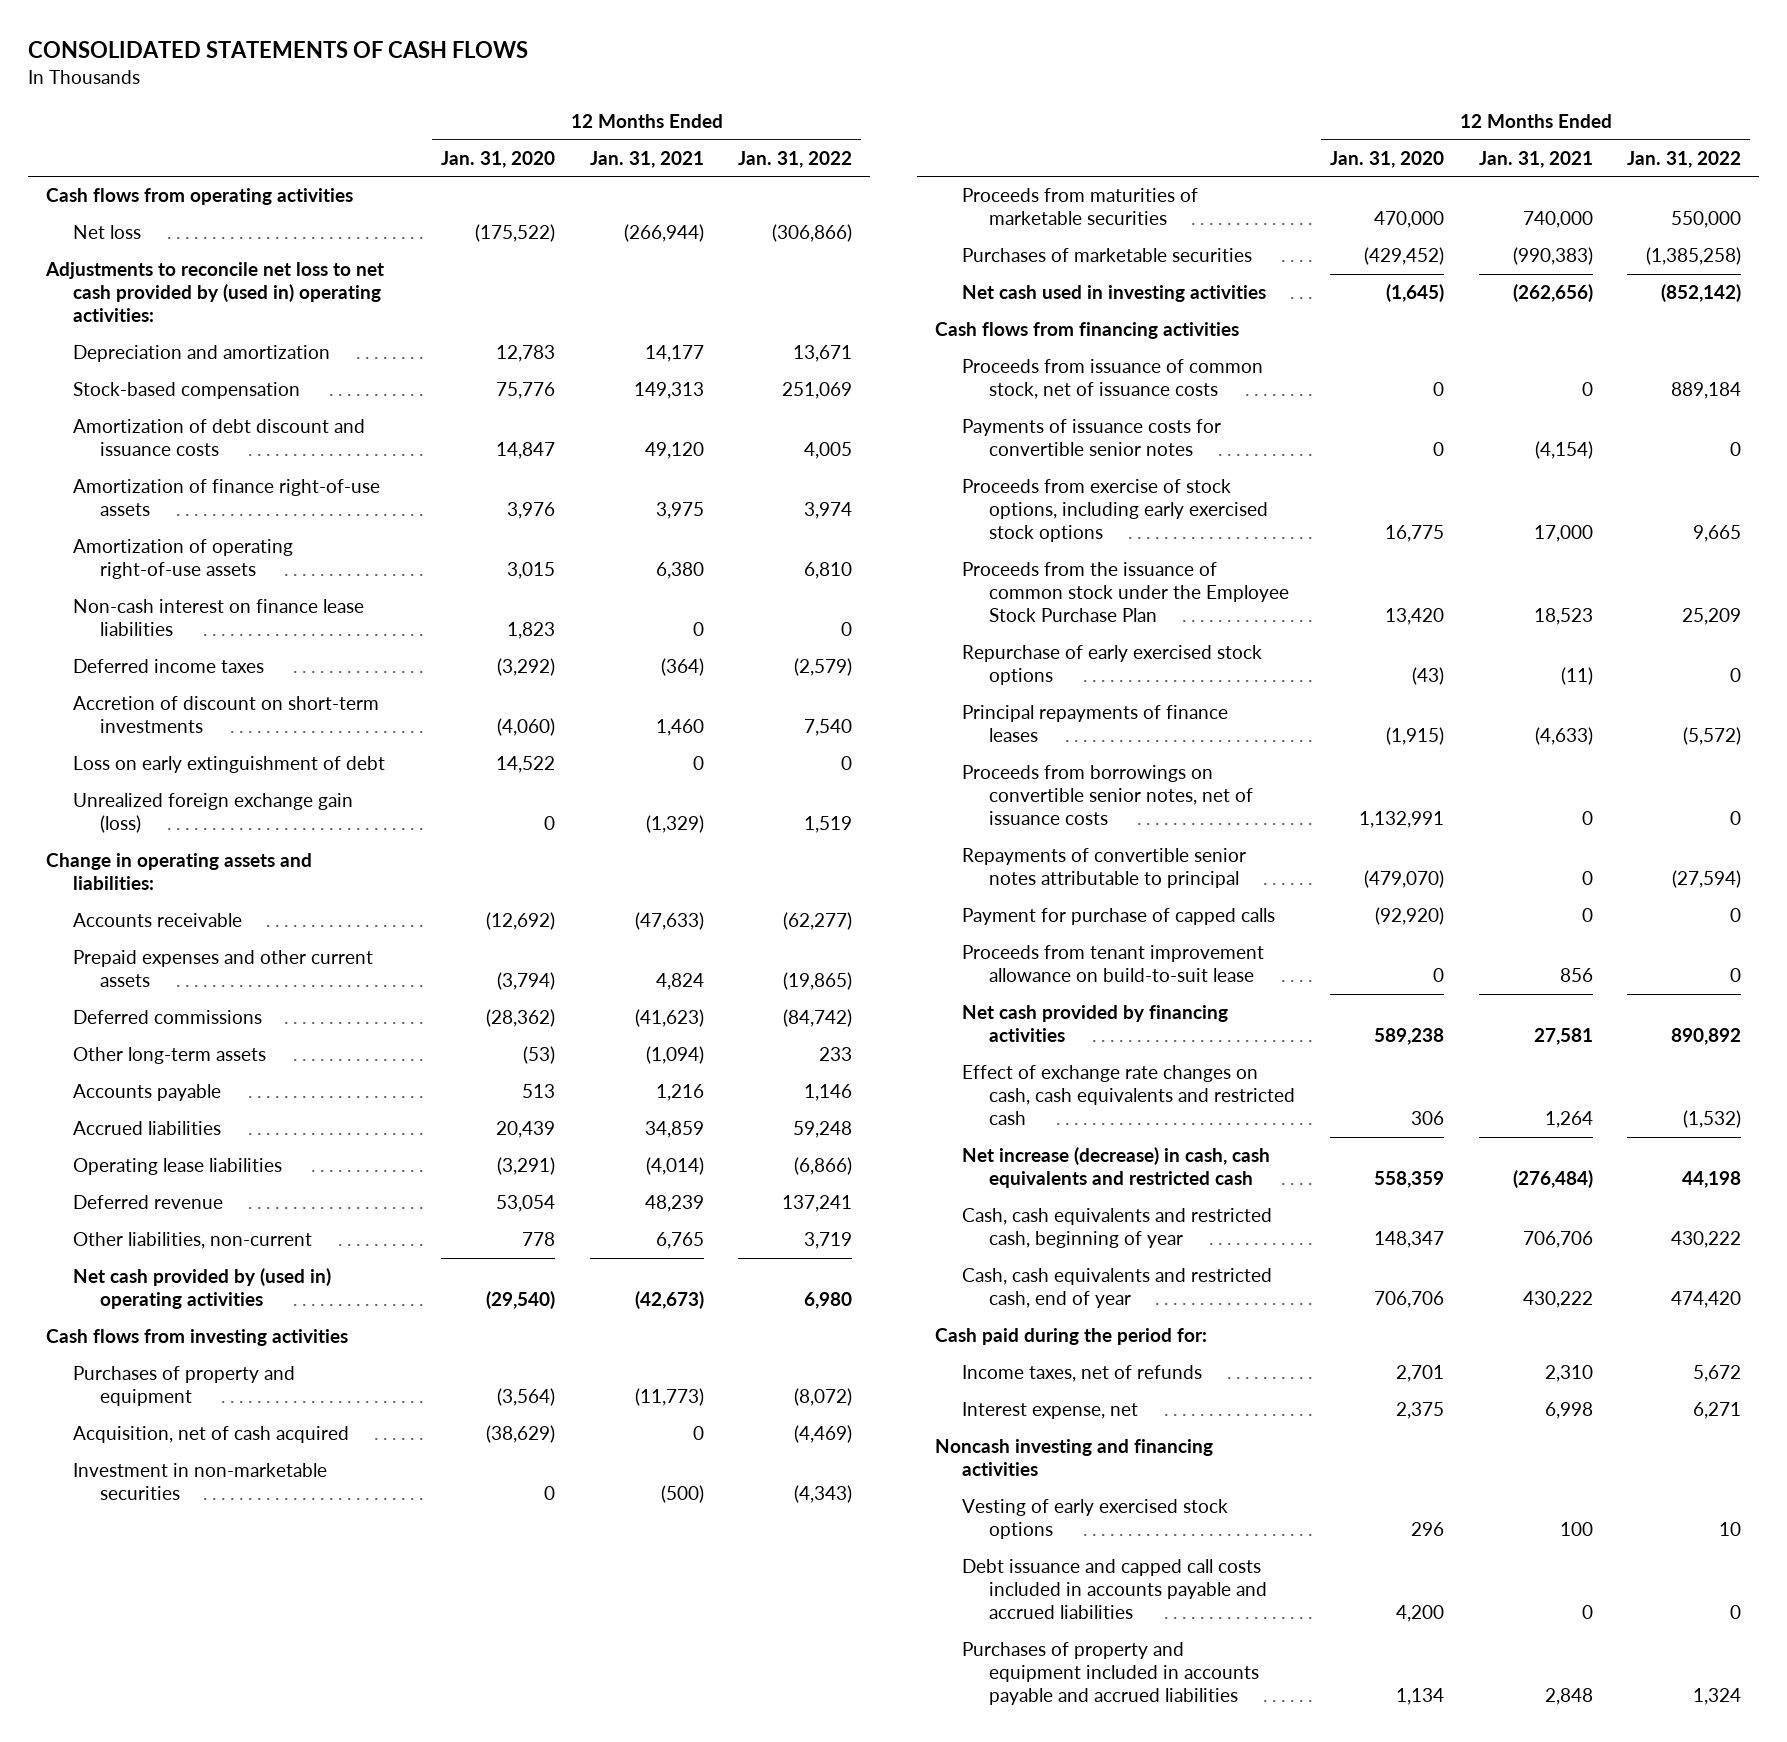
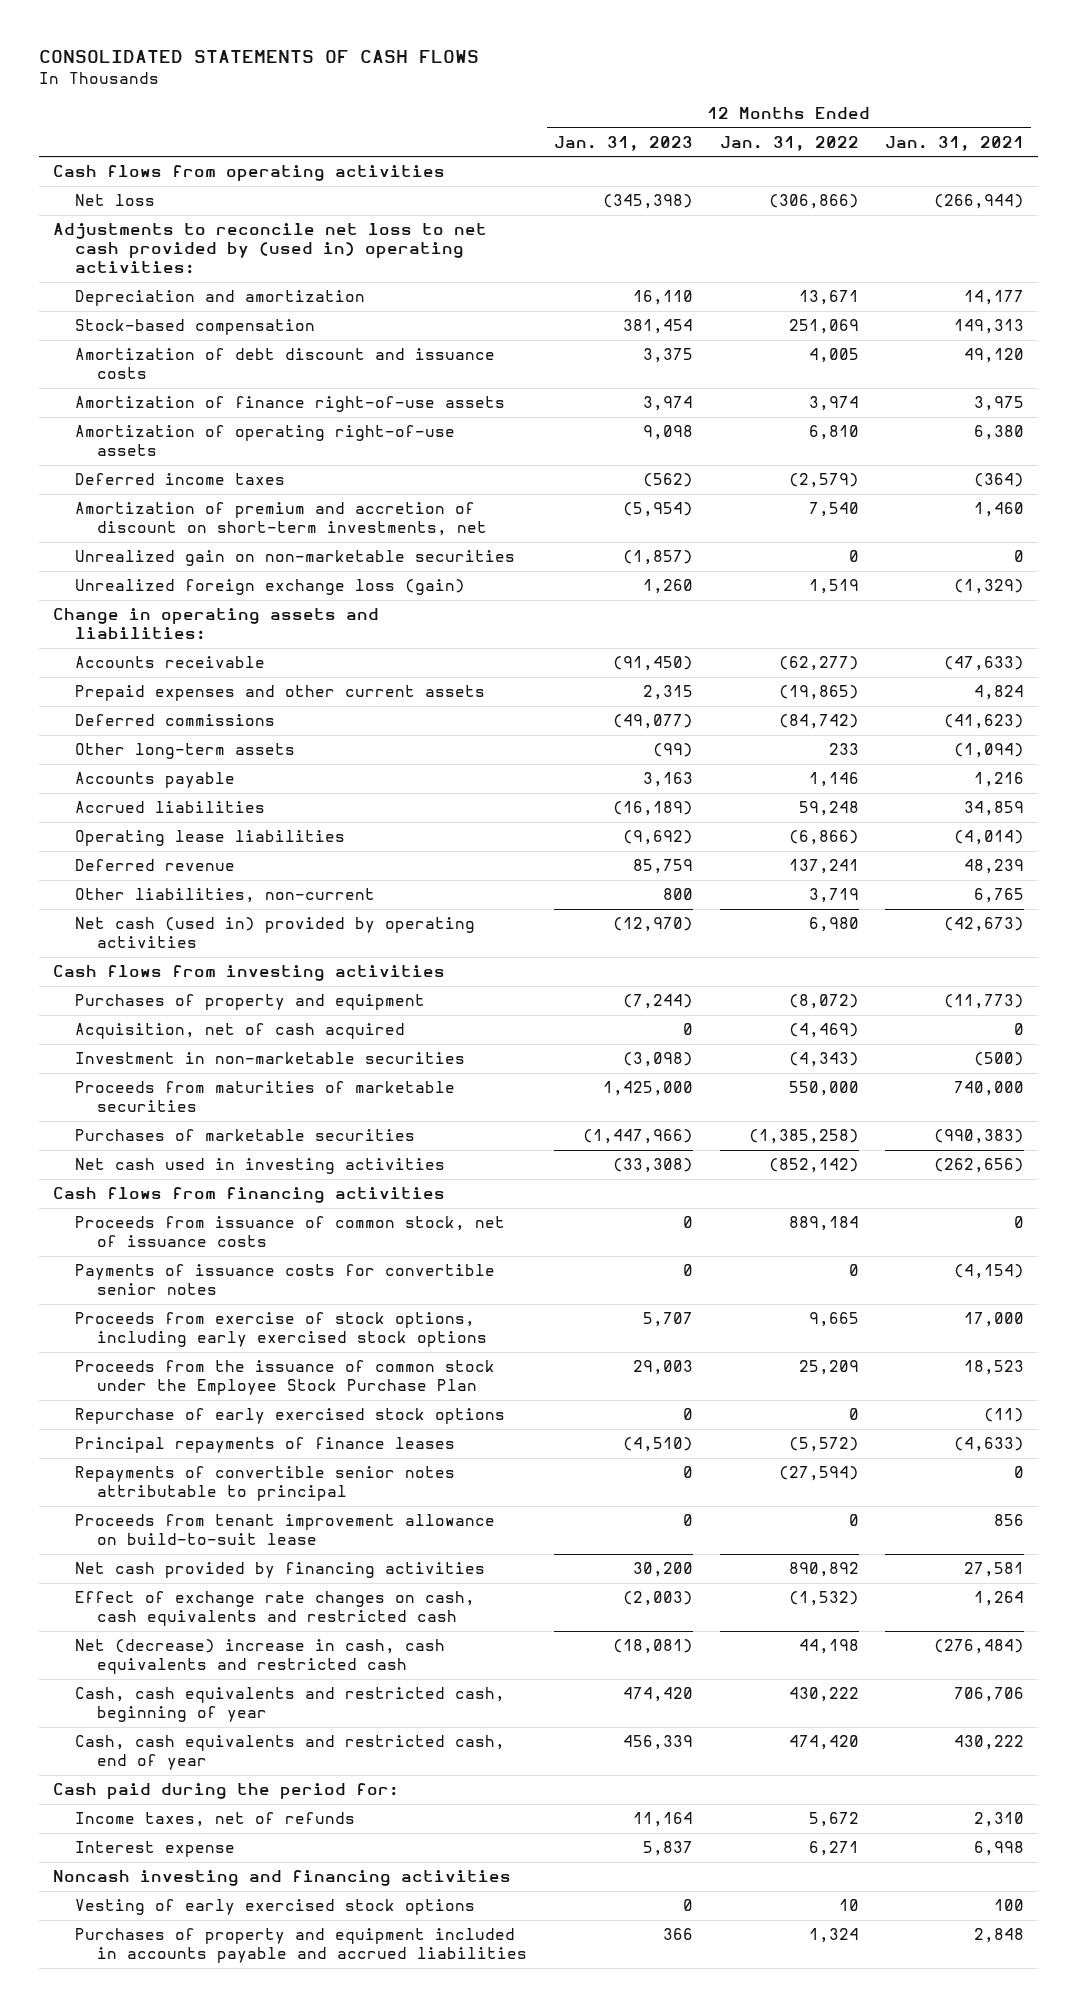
- | 12 Months Ended Jan. 31, 2020 | 12 Months Ended Jan. 31, 2021 | 12 Months Ended Jan. 31, 2022
+ | 12 Months Ended Jan. 31, 2023 | 12 Months Ended Jan. 31, 2022 | 12 Months Ended Jan. 31, 2021
- Non-cash interest on finance lease liabilities | 1,823 | 0 | 0
- Accretion of discount on short-term investments | (4,060) | 1,460 | 7,540
- Loss on early extinguishment of debt | 14,522 | 0 | 0
- Unrealized foreign exchange gain (loss) | 0 | (1,329) | 1,519
+ Amortization of premium and accretion of discount on short-term investments, net | (5,954) | 7,540 | 1,460
+ Unrealized gain on non-marketable securities | (1,857) | 0 | 0
+ Unrealized foreign exchange loss (gain) | 1,260 | 1,519 | (1,329)
- Net cash provided by (used in) operating activities | (29,540) | (42,673) | 6,980
+ Net cash (used in) provided by operating activities | (12,970) | 6,980 | (42,673)
- Proceeds from borrowings on convertible senior notes, net of issuance costs | 1,132,991 | 0 | 0
- Payment for purchase of capped calls | (92,920) | 0 | 0
- Net increase (decrease) in cash, cash equivalents and restricted cash | 558,359 | (276,484) | 44,198
+ Net (decrease) increase in cash, cash equivalents and restricted cash | (18,081) | 44,198 | (276,484)
- Interest expense, net | 2,375 | 6,998 | 6,271
+ Interest expense | 5,837 | 6,271 | 6,998
- Debt issuance and capped call costs included in accounts payable and accrued liabilities | 4,200 | 0 | 0

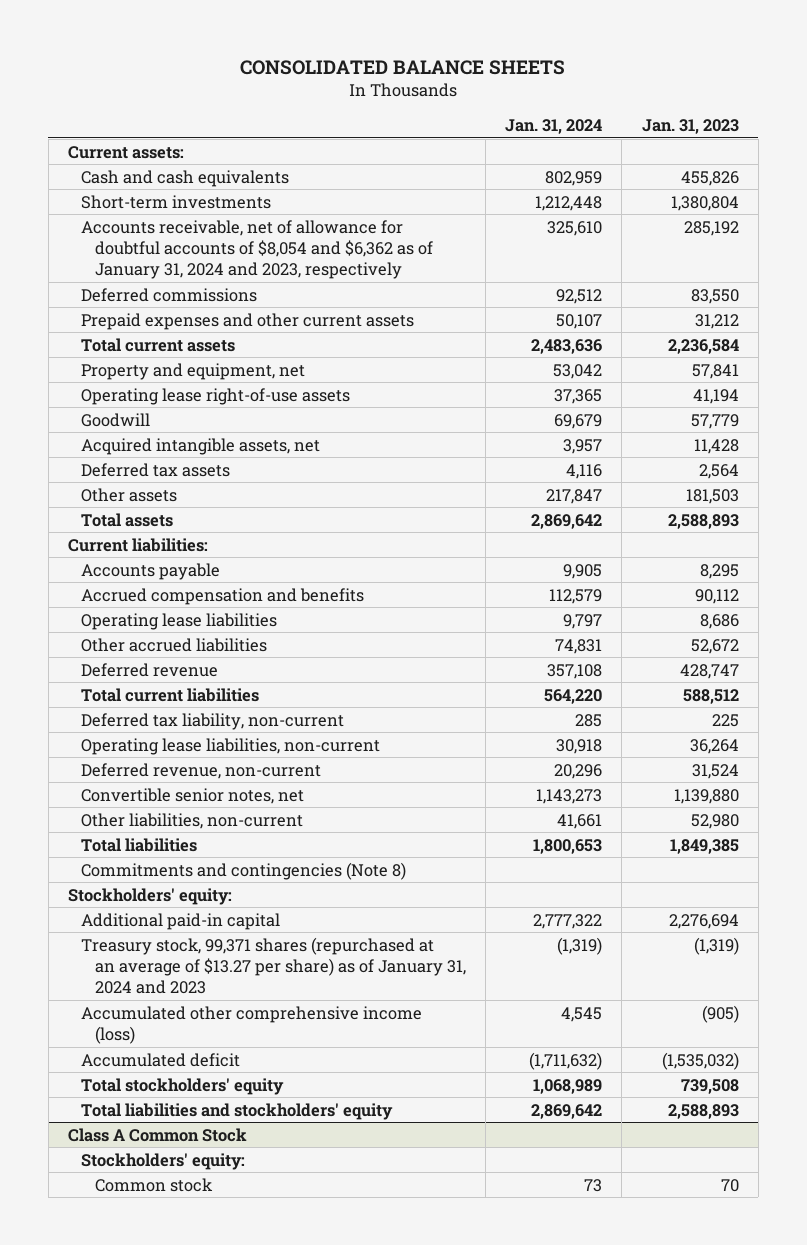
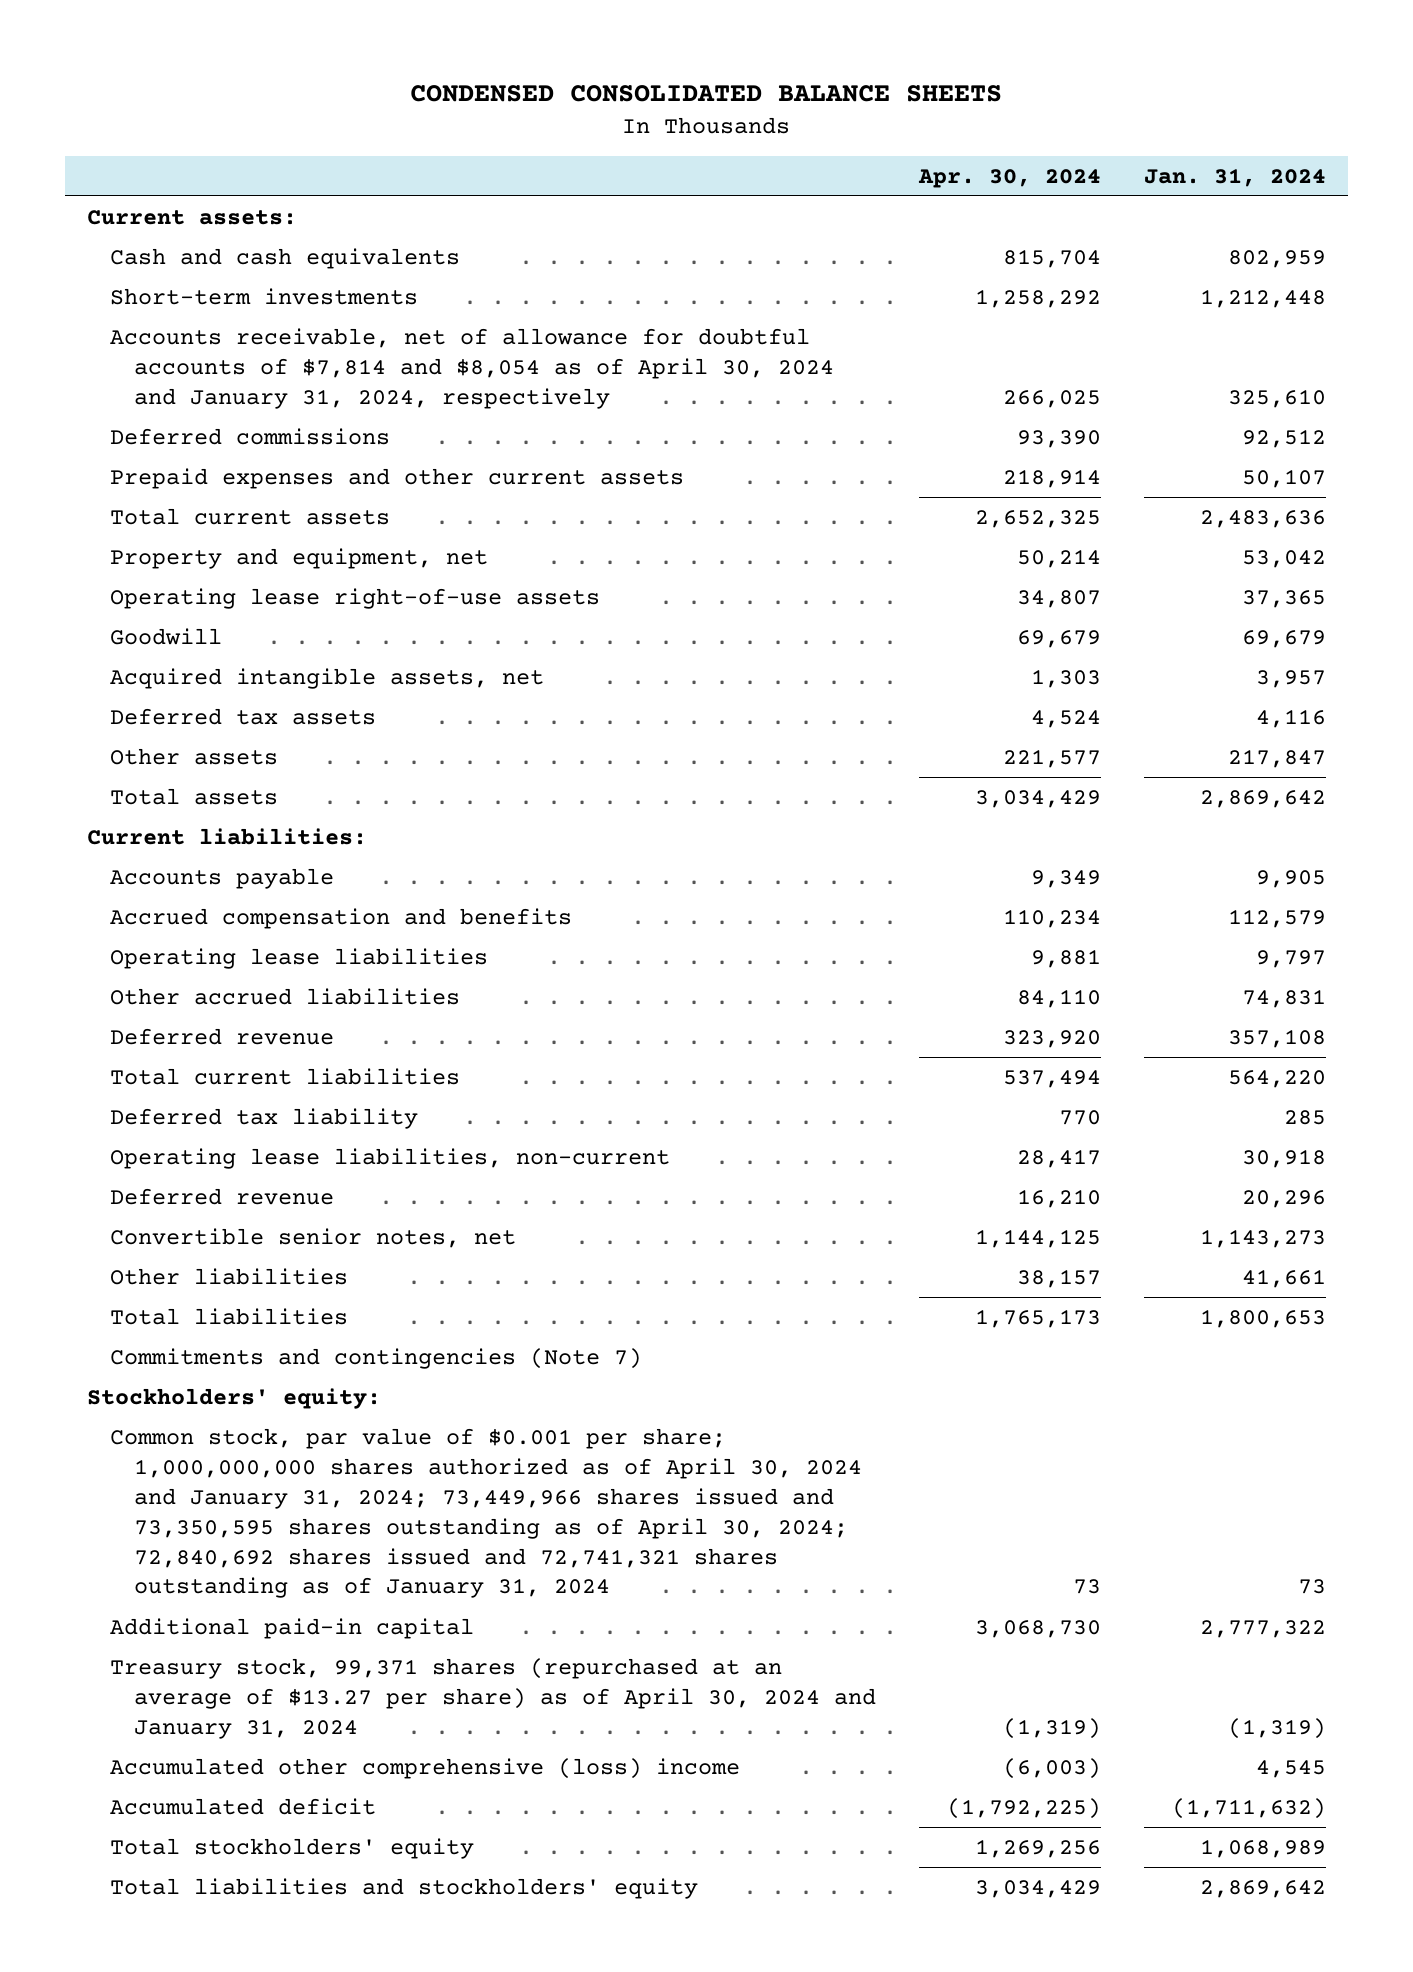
- CONSOLIDATED BALANCE SHEETS
+ CONDENSED CONSOLIDATED BALANCE SHEETS
- | Jan. 31, 2024 | Jan. 31, 2023
+ | Apr. 30, 2024 | Jan. 31, 2024
- Accounts receivable, net of allowance for doubtful accounts of $8,054 and $6,362 as of January 31, 2024 and 2023, respectively | 325,610 | 285,192
+ Accounts receivable, net of allowance for doubtful accounts of $7,814 and $8,054 as of April 30, 2024 and January 31, 2024, respectively | 266,025 | 325,610
- Deferred tax liability, non-current | 285 | 225
+ Deferred tax liability | 770 | 285
- Deferred revenue, non-current | 20,296 | 31,524
+ Deferred revenue | 16,210 | 20,296
- Other liabilities, non-current | 41,661 | 52,980
+ Other liabilities | 38,157 | 41,661
- Commitments and contingencies (Note 8)
+ Commitments and contingencies (Note 7)
+ Common stock, par value of $0.001 per share; 1,000,000,000 shares authorized as of April 30, 2024 and January 31, 2024; 73,449,966 shares issued and 73,350,595 shares outstanding as of April 30, 2024; 72,840,692 shares issued and 72,741,321 shares outstanding as of January 31, 2024 | 73 | 73
- Treasury stock, 99,371 shares (repurchased at an average of $13.27 per share) as of January 31, 2024 and 2023 | (1,319) | (1,319)
- Accumulated other comprehensive income (loss) | 4,545 | (905)
+ Treasury stock, 99,371 shares (repurchased at an average of $13.27 per share) as of April 30, 2024 and January 31, 2024 | (1,319) | (1,319)
+ Accumulated other comprehensive (loss) income | (6,003) | 4,545
- Class A Common Stock
- Stockholders' equity:
- Common stock | 73 | 70

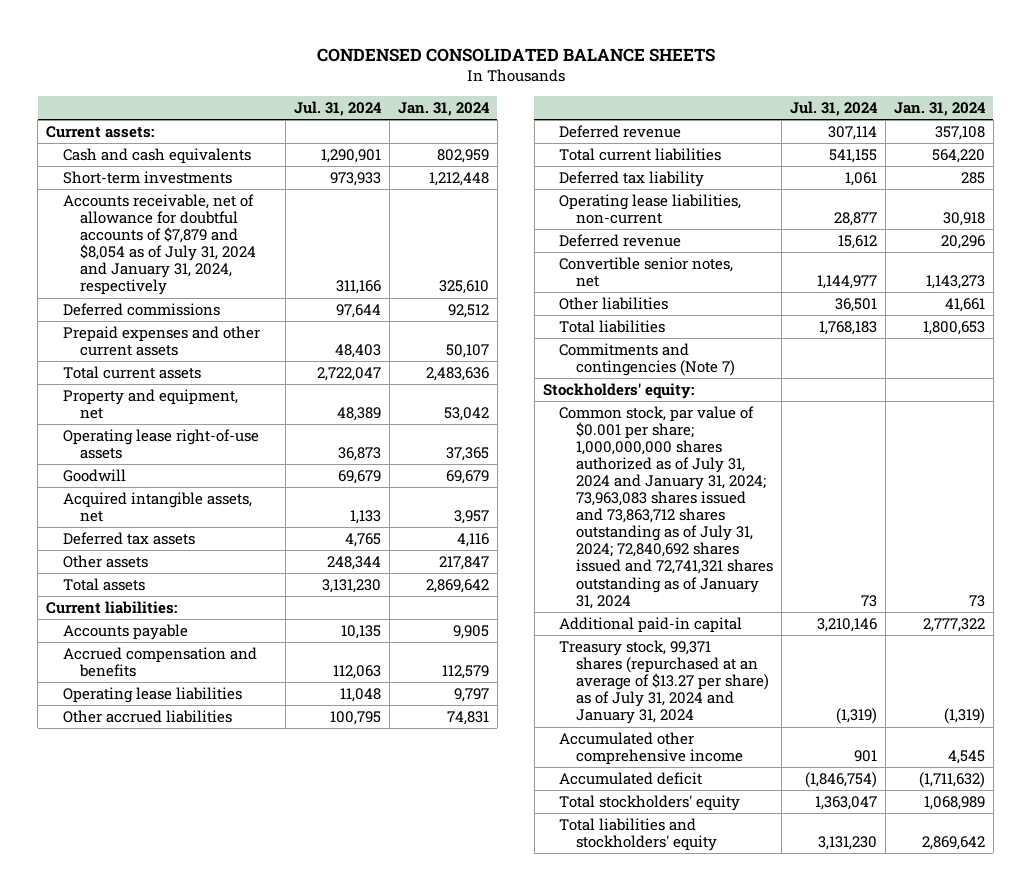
- | Apr. 30, 2024 | Jan. 31, 2024
+ | Jul. 31, 2024 | Jan. 31, 2024
- Accounts receivable, net of allowance for doubtful accounts of $7,814 and $8,054 as of April 30, 2024 and January 31, 2024, respectively | 266,025 | 325,610
+ Accounts receivable, net of allowance for doubtful accounts of $7,879 and $8,054 as of July 31, 2024 and January 31, 2024, respectively | 311,166 | 325,610
- Common stock, par value of $0.001 per share; 1,000,000,000 shares authorized as of April 30, 2024 and January 31, 2024; 73,449,966 shares issued and 73,350,595 shares outstanding as of April 30, 2024; 72,840,692 shares issued and 72,741,321 shares outstanding as of January 31, 2024 | 73 | 73
+ Common stock, par value of $0.001 per share; 1,000,000,000 shares authorized as of July 31, 2024 and January 31, 2024; 73,963,083 shares issued and 73,863,712 shares outstanding as of July 31, 2024; 72,840,692 shares issued and 72,741,321 shares outstanding as of January 31, 2024 | 73 | 73
- Treasury stock, 99,371 shares (repurchased at an average of $13.27 per share) as of April 30, 2024 and January 31, 2024 | (1,319) | (1,319)
- Accumulated other comprehensive (loss) income | (6,003) | 4,545
+ Treasury stock, 99,371 shares (repurchased at an average of $13.27 per share) as of July 31, 2024 and January 31, 2024 | (1,319) | (1,319)
+ Accumulated other comprehensive income | 901 | 4,545

